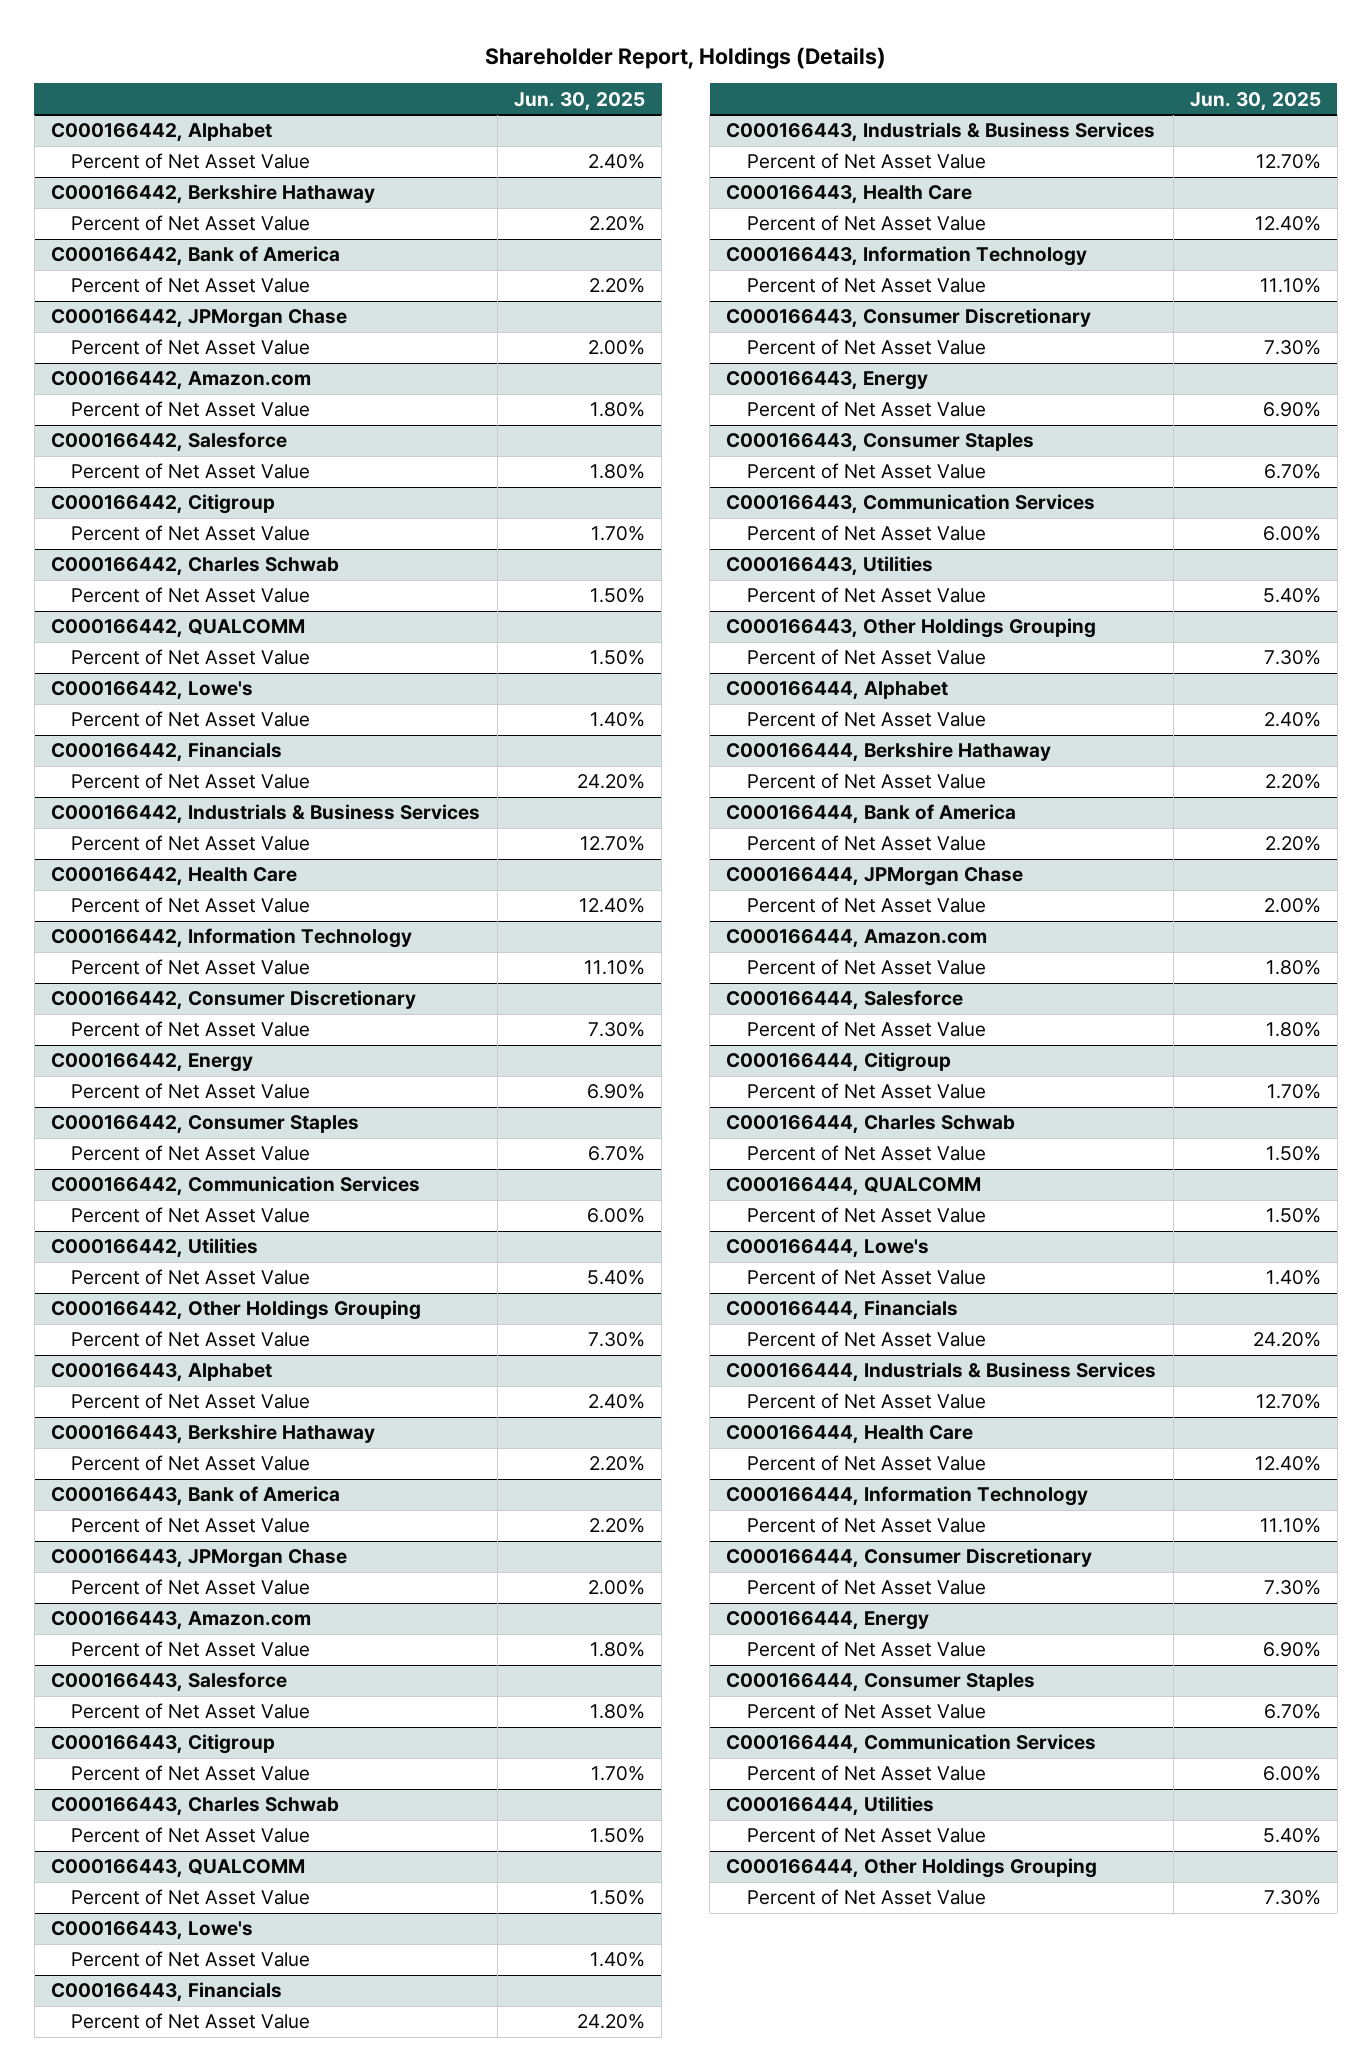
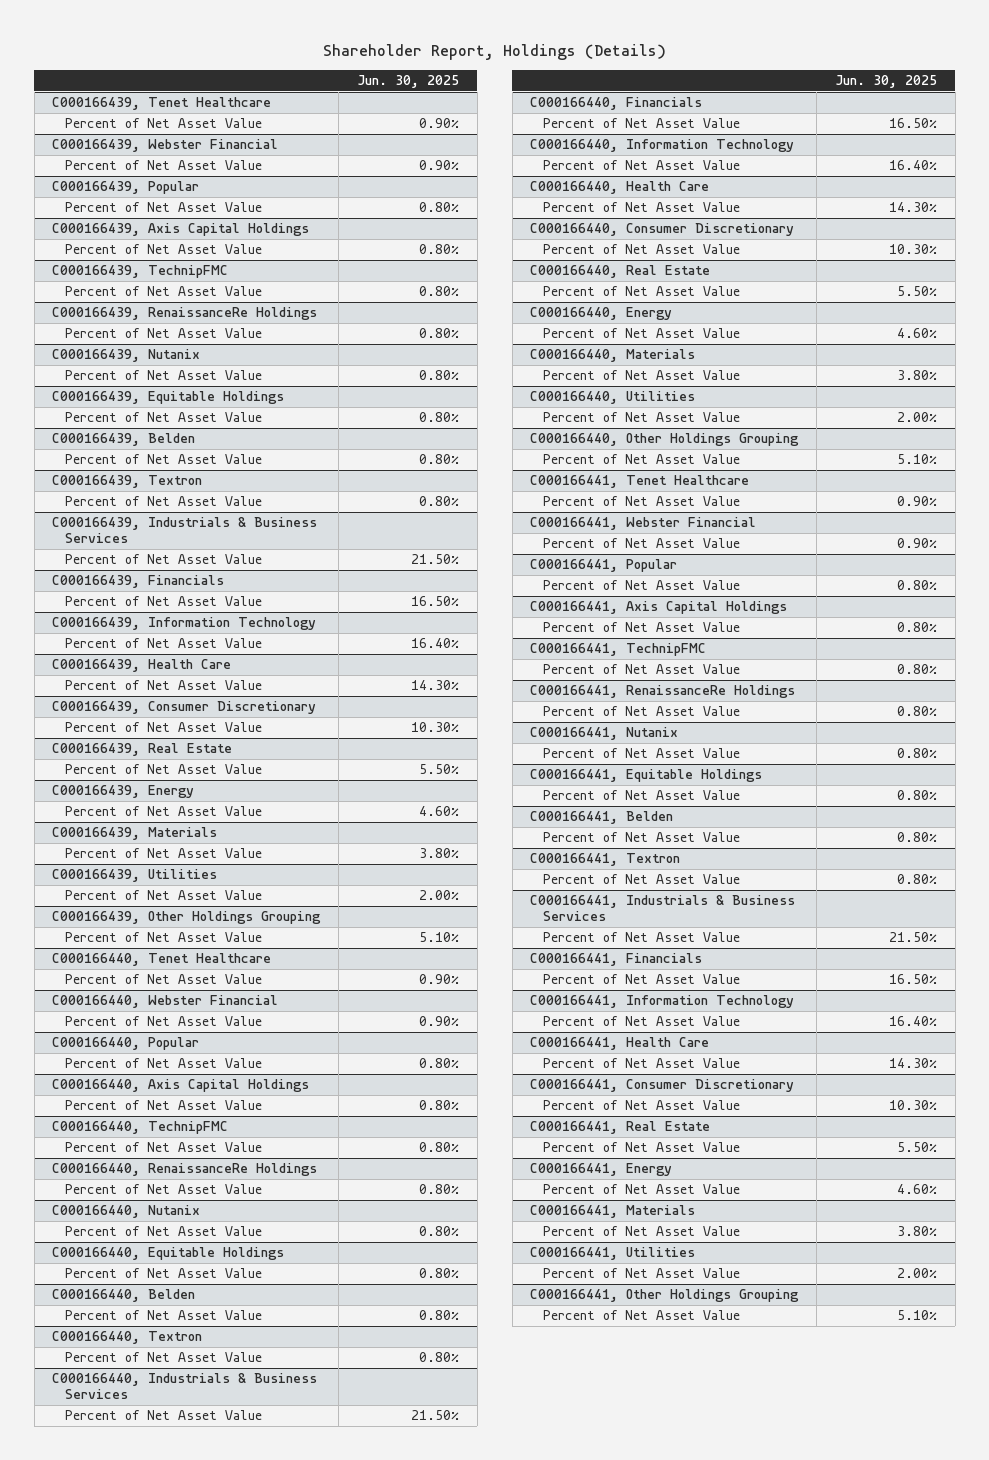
- C000166442, Alphabet
- Percent of Net Asset Value | 2.40%
- C000166442, Berkshire Hathaway
- Percent of Net Asset Value | 2.20%
- C000166442, Bank of America
- Percent of Net Asset Value | 2.20%
- C000166442, JPMorgan Chase
+ C000166439, Tenet Healthcare
+ Percent of Net Asset Value | 0.90%
+ C000166439, Webster Financial
+ Percent of Net Asset Value | 0.90%
+ C000166439, Popular
+ Percent of Net Asset Value | 0.80%
+ C000166439, Axis Capital Holdings
+ Percent of Net Asset Value | 0.80%
+ C000166439, TechnipFMC
+ Percent of Net Asset Value | 0.80%
+ C000166439, RenaissanceRe Holdings
+ Percent of Net Asset Value | 0.80%
+ C000166439, Nutanix
+ Percent of Net Asset Value | 0.80%
+ C000166439, Equitable Holdings
+ Percent of Net Asset Value | 0.80%
+ C000166439, Belden
+ Percent of Net Asset Value | 0.80%
+ C000166439, Textron
+ Percent of Net Asset Value | 0.80%
+ C000166439, Industrials & Business Services
+ Percent of Net Asset Value | 21.50%
+ C000166439, Financials
+ Percent of Net Asset Value | 16.50%
+ C000166439, Information Technology
+ Percent of Net Asset Value | 16.40%
+ C000166439, Health Care
+ Percent of Net Asset Value | 14.30%
+ C000166439, Consumer Discretionary
+ Percent of Net Asset Value | 10.30%
+ C000166439, Real Estate
+ Percent of Net Asset Value | 5.50%
+ C000166439, Energy
+ Percent of Net Asset Value | 4.60%
+ C000166439, Materials
+ Percent of Net Asset Value | 3.80%
+ C000166439, Utilities
- C000166442, Amazon.com
- Percent of Net Asset Value | 1.80%
- C000166442, Salesforce
- Percent of Net Asset Value | 1.80%
- C000166442, Citigroup
- Percent of Net Asset Value | 1.70%
- C000166442, Charles Schwab
- Percent of Net Asset Value | 1.50%
- C000166442, QUALCOMM
- Percent of Net Asset Value | 1.50%
- C000166442, Lowe's
- Percent of Net Asset Value | 1.40%
- C000166442, Financials
- Percent of Net Asset Value | 24.20%
- C000166442, Industrials & Business Services
- Percent of Net Asset Value | 12.70%
- C000166442, Health Care
- Percent of Net Asset Value | 12.40%
- C000166442, Information Technology
- Percent of Net Asset Value | 11.10%
- C000166442, Consumer Discretionary
- Percent of Net Asset Value | 7.30%
- C000166442, Energy
- Percent of Net Asset Value | 6.90%
- C000166442, Consumer Staples
- Percent of Net Asset Value | 6.70%
- C000166442, Communication Services
- Percent of Net Asset Value | 6.00%
- C000166442, Utilities
- Percent of Net Asset Value | 5.40%
- C000166442, Other Holdings Grouping
- Percent of Net Asset Value | 7.30%
- C000166443, Alphabet
- Percent of Net Asset Value | 2.40%
- C000166443, Berkshire Hathaway
- Percent of Net Asset Value | 2.20%
- C000166443, Bank of America
- Percent of Net Asset Value | 2.20%
- C000166443, JPMorgan Chase
+ C000166439, Other Holdings Grouping
+ Percent of Net Asset Value | 5.10%
+ C000166440, Tenet Healthcare
+ Percent of Net Asset Value | 0.90%
+ C000166440, Webster Financial
+ Percent of Net Asset Value | 0.90%
+ C000166440, Popular
+ Percent of Net Asset Value | 0.80%
+ C000166440, Axis Capital Holdings
+ Percent of Net Asset Value | 0.80%
+ C000166440, TechnipFMC
+ Percent of Net Asset Value | 0.80%
+ C000166440, RenaissanceRe Holdings
+ Percent of Net Asset Value | 0.80%
+ C000166440, Nutanix
+ Percent of Net Asset Value | 0.80%
+ C000166440, Equitable Holdings
+ Percent of Net Asset Value | 0.80%
+ C000166440, Belden
+ Percent of Net Asset Value | 0.80%
+ C000166440, Textron
+ Percent of Net Asset Value | 0.80%
+ C000166440, Industrials & Business Services
+ Percent of Net Asset Value | 21.50%
+ C000166440, Financials
+ Percent of Net Asset Value | 16.50%
+ C000166440, Information Technology
+ Percent of Net Asset Value | 16.40%
+ C000166440, Health Care
+ Percent of Net Asset Value | 14.30%
+ C000166440, Consumer Discretionary
+ Percent of Net Asset Value | 10.30%
+ C000166440, Real Estate
+ Percent of Net Asset Value | 5.50%
+ C000166440, Energy
+ Percent of Net Asset Value | 4.60%
+ C000166440, Materials
+ Percent of Net Asset Value | 3.80%
+ C000166440, Utilities
- C000166443, Amazon.com
- Percent of Net Asset Value | 1.80%
- C000166443, Salesforce
- Percent of Net Asset Value | 1.80%
- C000166443, Citigroup
- Percent of Net Asset Value | 1.70%
- C000166443, Charles Schwab
- Percent of Net Asset Value | 1.50%
- C000166443, QUALCOMM
- Percent of Net Asset Value | 1.50%
- C000166443, Lowe's
- Percent of Net Asset Value | 1.40%
- C000166443, Financials
- Percent of Net Asset Value | 24.20%
- C000166443, Industrials & Business Services
- Percent of Net Asset Value | 12.70%
- C000166443, Health Care
- Percent of Net Asset Value | 12.40%
- C000166443, Information Technology
- Percent of Net Asset Value | 11.10%
- C000166443, Consumer Discretionary
- Percent of Net Asset Value | 7.30%
- C000166443, Energy
- Percent of Net Asset Value | 6.90%
- C000166443, Consumer Staples
- Percent of Net Asset Value | 6.70%
- C000166443, Communication Services
- Percent of Net Asset Value | 6.00%
- C000166443, Utilities
- Percent of Net Asset Value | 5.40%
- C000166443, Other Holdings Grouping
- Percent of Net Asset Value | 7.30%
- C000166444, Alphabet
- Percent of Net Asset Value | 2.40%
- C000166444, Berkshire Hathaway
- Percent of Net Asset Value | 2.20%
- C000166444, Bank of America
- Percent of Net Asset Value | 2.20%
- C000166444, JPMorgan Chase
+ C000166440, Other Holdings Grouping
+ Percent of Net Asset Value | 5.10%
+ C000166441, Tenet Healthcare
+ Percent of Net Asset Value | 0.90%
+ C000166441, Webster Financial
+ Percent of Net Asset Value | 0.90%
+ C000166441, Popular
+ Percent of Net Asset Value | 0.80%
+ C000166441, Axis Capital Holdings
+ Percent of Net Asset Value | 0.80%
+ C000166441, TechnipFMC
+ Percent of Net Asset Value | 0.80%
+ C000166441, RenaissanceRe Holdings
+ Percent of Net Asset Value | 0.80%
+ C000166441, Nutanix
+ Percent of Net Asset Value | 0.80%
+ C000166441, Equitable Holdings
+ Percent of Net Asset Value | 0.80%
+ C000166441, Belden
+ Percent of Net Asset Value | 0.80%
+ C000166441, Textron
+ Percent of Net Asset Value | 0.80%
+ C000166441, Industrials & Business Services
+ Percent of Net Asset Value | 21.50%
+ C000166441, Financials
+ Percent of Net Asset Value | 16.50%
+ C000166441, Information Technology
+ Percent of Net Asset Value | 16.40%
+ C000166441, Health Care
+ Percent of Net Asset Value | 14.30%
+ C000166441, Consumer Discretionary
+ Percent of Net Asset Value | 10.30%
+ C000166441, Real Estate
+ Percent of Net Asset Value | 5.50%
+ C000166441, Energy
+ Percent of Net Asset Value | 4.60%
+ C000166441, Materials
+ Percent of Net Asset Value | 3.80%
+ C000166441, Utilities
- C000166444, Amazon.com
- Percent of Net Asset Value | 1.80%
- C000166444, Salesforce
- Percent of Net Asset Value | 1.80%
- C000166444, Citigroup
- Percent of Net Asset Value | 1.70%
- C000166444, Charles Schwab
- Percent of Net Asset Value | 1.50%
- C000166444, QUALCOMM
- Percent of Net Asset Value | 1.50%
- C000166444, Lowe's
- Percent of Net Asset Value | 1.40%
- C000166444, Financials
- Percent of Net Asset Value | 24.20%
- C000166444, Industrials & Business Services
- Percent of Net Asset Value | 12.70%
- C000166444, Health Care
- Percent of Net Asset Value | 12.40%
- C000166444, Information Technology
- Percent of Net Asset Value | 11.10%
- C000166444, Consumer Discretionary
- Percent of Net Asset Value | 7.30%
- C000166444, Energy
- Percent of Net Asset Value | 6.90%
- C000166444, Consumer Staples
- Percent of Net Asset Value | 6.70%
- C000166444, Communication Services
- Percent of Net Asset Value | 6.00%
- C000166444, Utilities
- Percent of Net Asset Value | 5.40%
- C000166444, Other Holdings Grouping
- Percent of Net Asset Value | 7.30%
+ C000166441, Other Holdings Grouping
+ Percent of Net Asset Value | 5.10%

